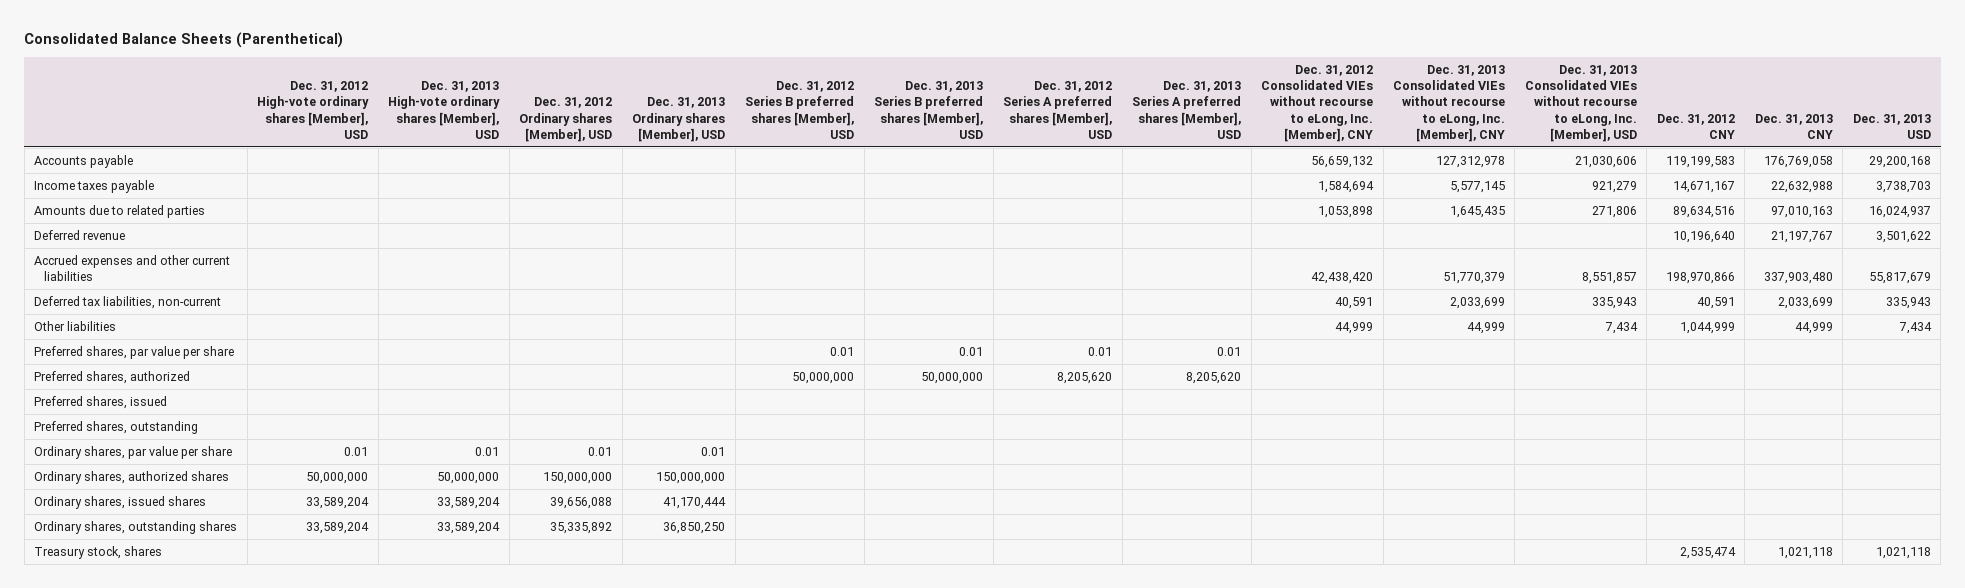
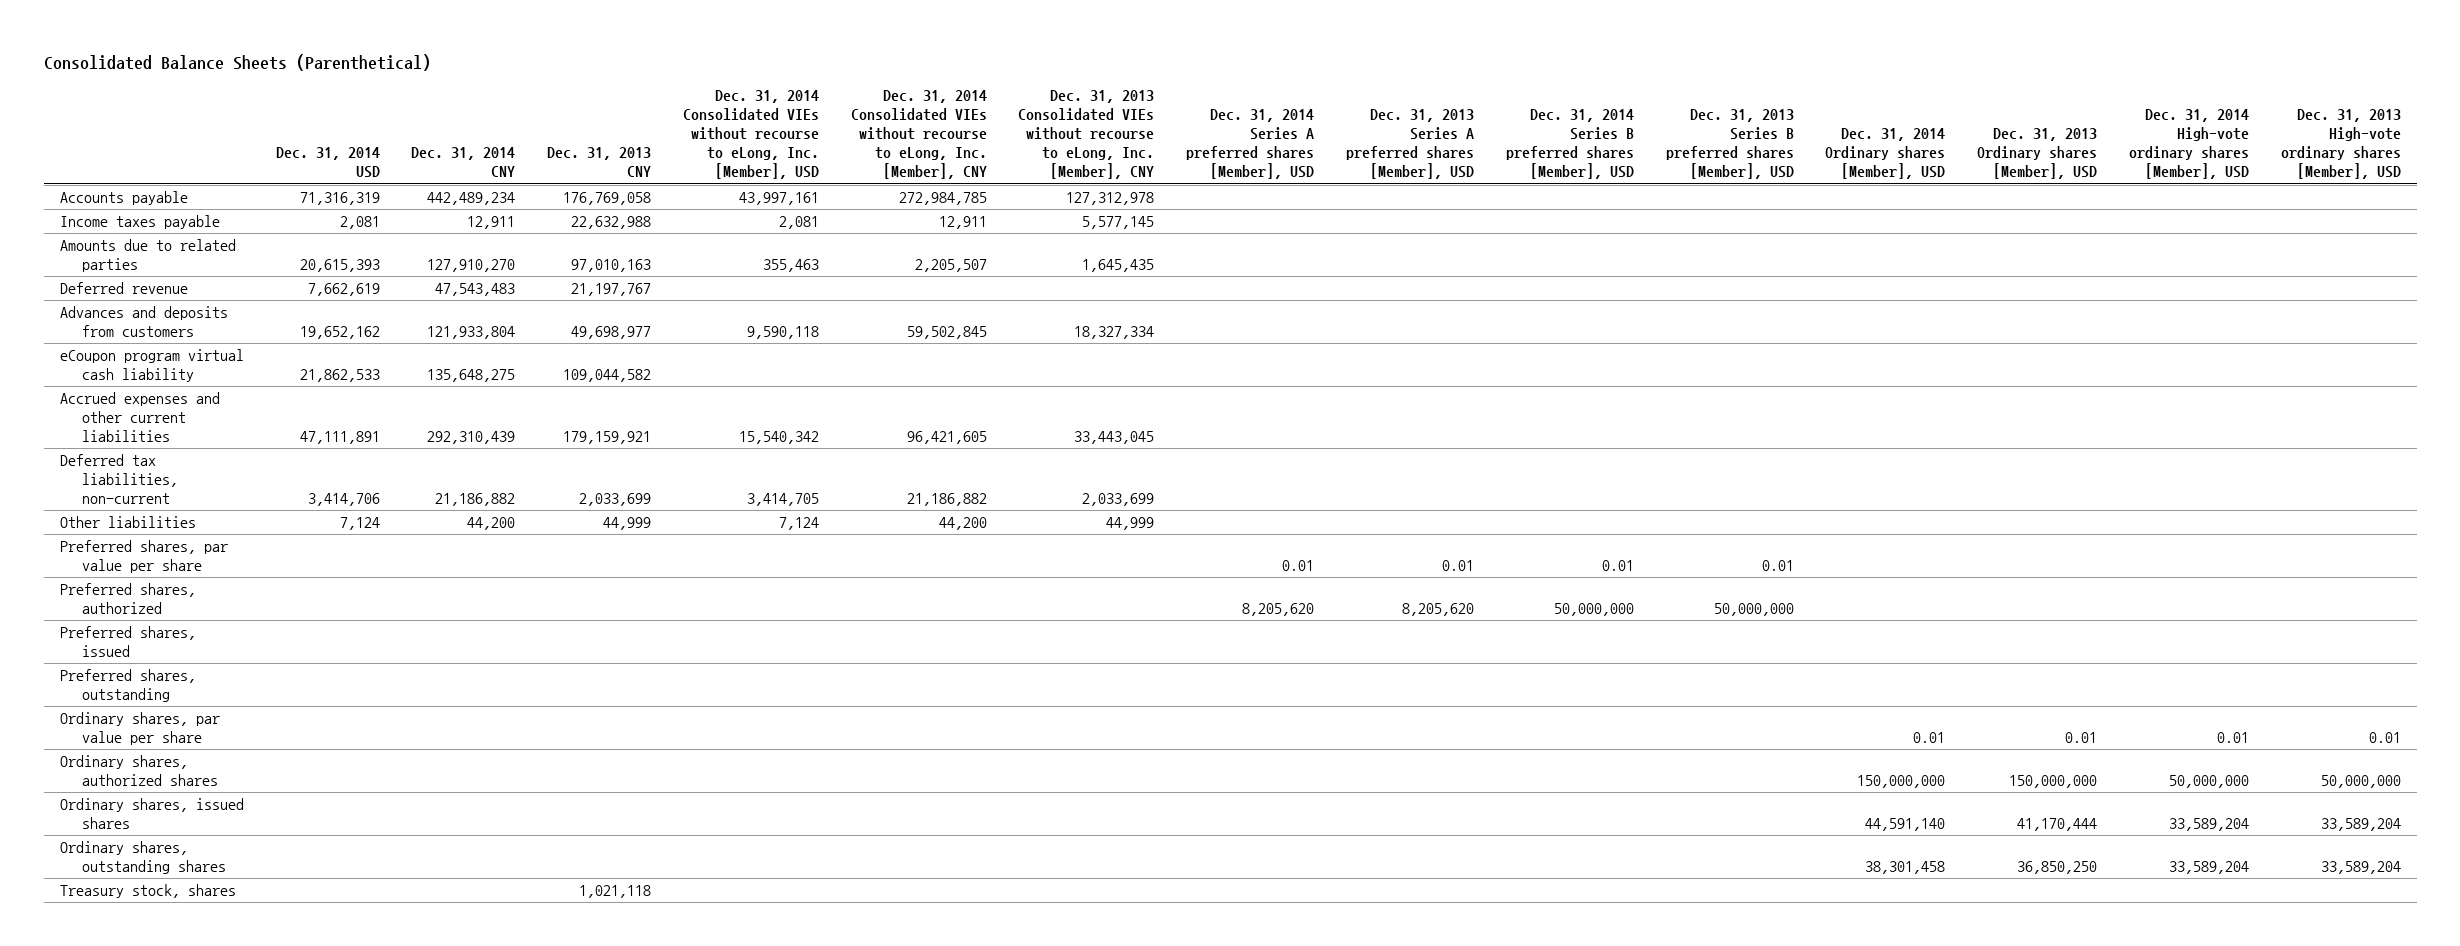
- | Dec. 31, 2012 High-vote ordinary shares [Member], USD | Dec. 31, 2013 High-vote ordinary shares [Member], USD | Dec. 31, 2012 Ordinary shares [Member], USD | Dec. 31, 2013 Ordinary shares [Member], USD | Dec. 31, 2012 Series B preferred shares [Member], USD | Dec. 31, 2013 Series B preferred shares [Member], USD | Dec. 31, 2012 Series A preferred shares [Member], USD | Dec. 31, 2013 Series A preferred shares [Member], USD | Dec. 31, 2012 Consolidated VIEs without recourse to eLong, Inc. [Member], CNY | Dec. 31, 2013 Consolidated VIEs without recourse to eLong, Inc. [Member], CNY | Dec. 31, 2013 Consolidated VIEs without recourse to eLong, Inc. [Member], USD | Dec. 31, 2012 CNY | Dec. 31, 2013 CNY | Dec. 31, 2013 USD
+ | Dec. 31, 2014 USD | Dec. 31, 2014 CNY | Dec. 31, 2013 CNY | Dec. 31, 2014 Consolidated VIEs without recourse to eLong, Inc. [Member], USD | Dec. 31, 2014 Consolidated VIEs without recourse to eLong, Inc. [Member], CNY | Dec. 31, 2013 Consolidated VIEs without recourse to eLong, Inc. [Member], CNY | Dec. 31, 2014 Series A preferred shares [Member], USD | Dec. 31, 2013 Series A preferred shares [Member], USD | Dec. 31, 2014 Series B preferred shares [Member], USD | Dec. 31, 2013 Series B preferred shares [Member], USD | Dec. 31, 2014 Ordinary shares [Member], USD | Dec. 31, 2013 Ordinary shares [Member], USD | Dec. 31, 2014 High-vote ordinary shares [Member], USD | Dec. 31, 2013 High-vote ordinary shares [Member], USD
- Accrued expenses and other current liabilities | | | | | | | | | 42,438,420 | 51,770,379 | 8,551,857 | 198,970,866 | 337,903,480 | 55,817,679
+ Advances and deposits from customers | 19,652,162 | 121,933,804 | 49,698,977 | 9,590,118 | 59,502,845 | 18,327,334 | | | | | | | |
+ eCoupon program virtual cash liability | 21,862,533 | 135,648,275 | 109,044,582 | | | | | | | | | | |
+ Accrued expenses and other current liabilities | 47,111,891 | 292,310,439 | 179,159,921 | 15,540,342 | 96,421,605 | 33,443,045 | | | | | | | |

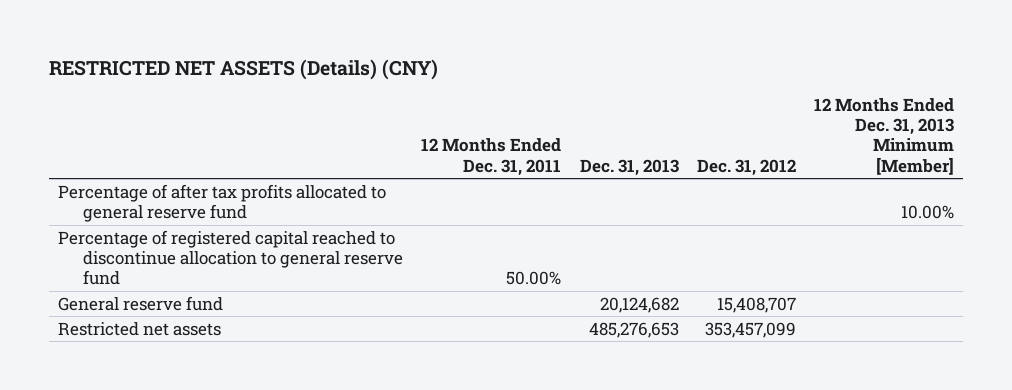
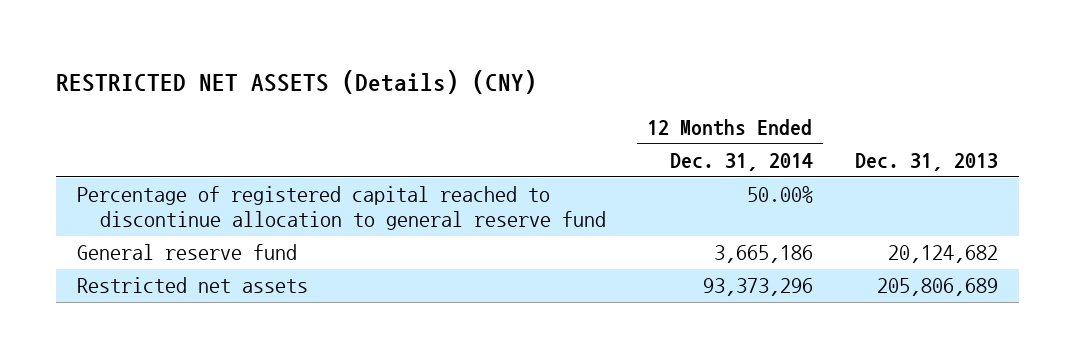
- | 12 Months Ended Dec. 31, 2011 | Dec. 31, 2013 | Dec. 31, 2012 | 12 Months Ended Dec. 31, 2013 Minimum [Member]
+ | 12 Months Ended Dec. 31, 2014 | Dec. 31, 2013
- Percentage of after tax profits allocated to general reserve fund | | | | 10.00%
- Restricted net assets | | 485,276,653 | 353,457,099 |
+ Restricted net assets | 93,373,296 | 205,806,689

